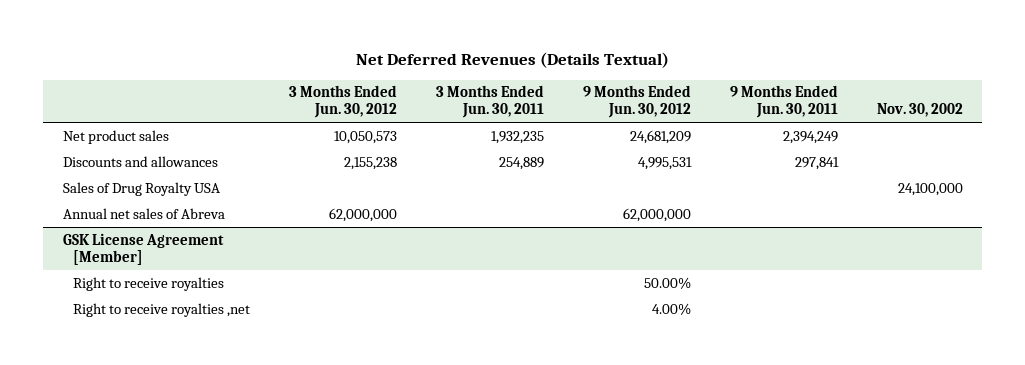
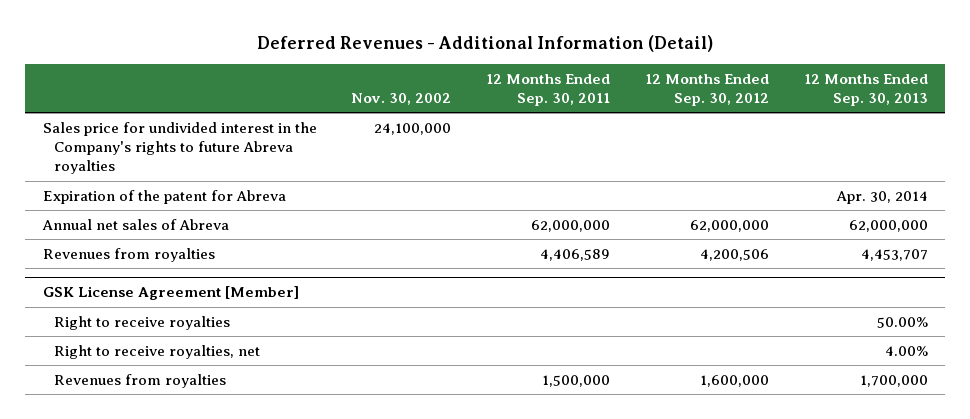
- Net Deferred Revenues (Details Textual)
+ Deferred Revenues - Additional Information (Detail)
- | 3 Months Ended Jun. 30, 2012 | 3 Months Ended Jun. 30, 2011 | 9 Months Ended Jun. 30, 2012 | 9 Months Ended Jun. 30, 2011 | Nov. 30, 2002
+ | Nov. 30, 2002 | 12 Months Ended Sep. 30, 2011 | 12 Months Ended Sep. 30, 2012 | 12 Months Ended Sep. 30, 2013
- Net product sales | 10,050,573 | 1,932,235 | 24,681,209 | 2,394,249 |
- Discounts and allowances | 2,155,238 | 254,889 | 4,995,531 | 297,841 |
- Sales of Drug Royalty USA | | | | | 24,100,000
+ Sales price for undivided interest in the Company's rights to future Abreva royalties | 24,100,000 | | |
+ Expiration of the patent for Abreva | | | | Apr. 30, 2014
+ Revenues from royalties | | 4,406,589 | 4,200,506 | 4,453,707
@ GSK License Agreement [Member]
- Right to receive royalties ,net | | | 4.00% | |
+ Right to receive royalties, net | | | | 4.00%
+ Revenues from royalties | | 1,500,000 | 1,600,000 | 1,700,000

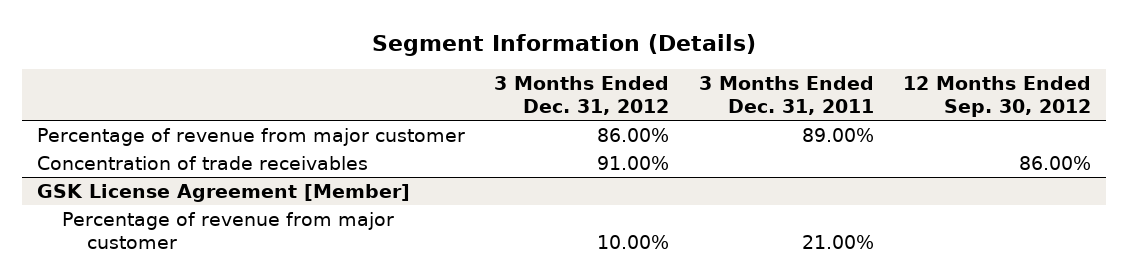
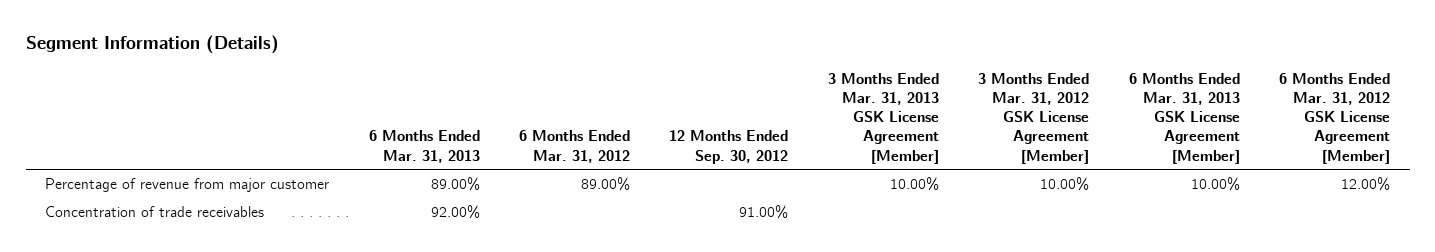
- | 3 Months Ended Dec. 31, 2012 | 3 Months Ended Dec. 31, 2011 | 12 Months Ended Sep. 30, 2012
+ | 6 Months Ended Mar. 31, 2013 | 6 Months Ended Mar. 31, 2012 | 12 Months Ended Sep. 30, 2012 | 3 Months Ended Mar. 31, 2013 GSK License Agreement [Member] | 3 Months Ended Mar. 31, 2012 GSK License Agreement [Member] | 6 Months Ended Mar. 31, 2013 GSK License Agreement [Member] | 6 Months Ended Mar. 31, 2012 GSK License Agreement [Member]
- Concentration of trade receivables | 91.00% | | 86.00%
- GSK License Agreement [Member]
- Percentage of revenue from major customer | 10.00% | 21.00% |
+ Concentration of trade receivables | 92.00% | | 91.00% | | | |

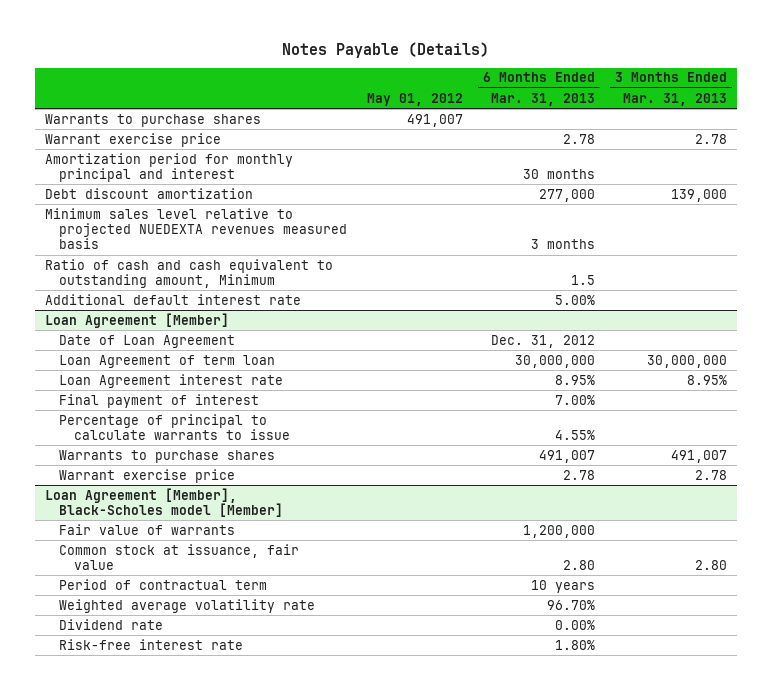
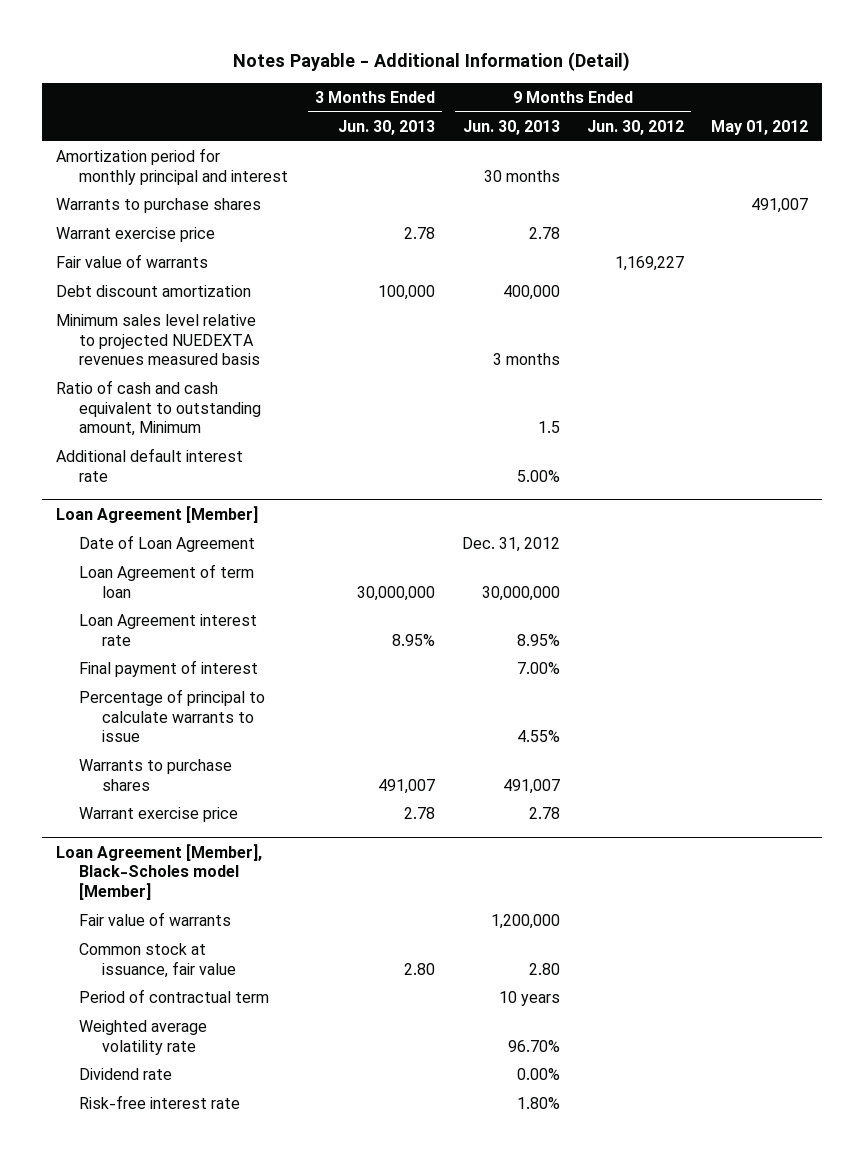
- Notes Payable (Details)
+ Notes Payable - Additional Information (Detail)
- | May 01, 2012 | 6 Months Ended Mar. 31, 2013 | 3 Months Ended Mar. 31, 2013
+ | 3 Months Ended Jun. 30, 2013 | 9 Months Ended Jun. 30, 2013 | 9 Months Ended Jun. 30, 2012 | May 01, 2012
moved up: Amortization period for monthly principal and interest | | 30 months | |
+ Fair value of warrants | | | 1,169,227 |

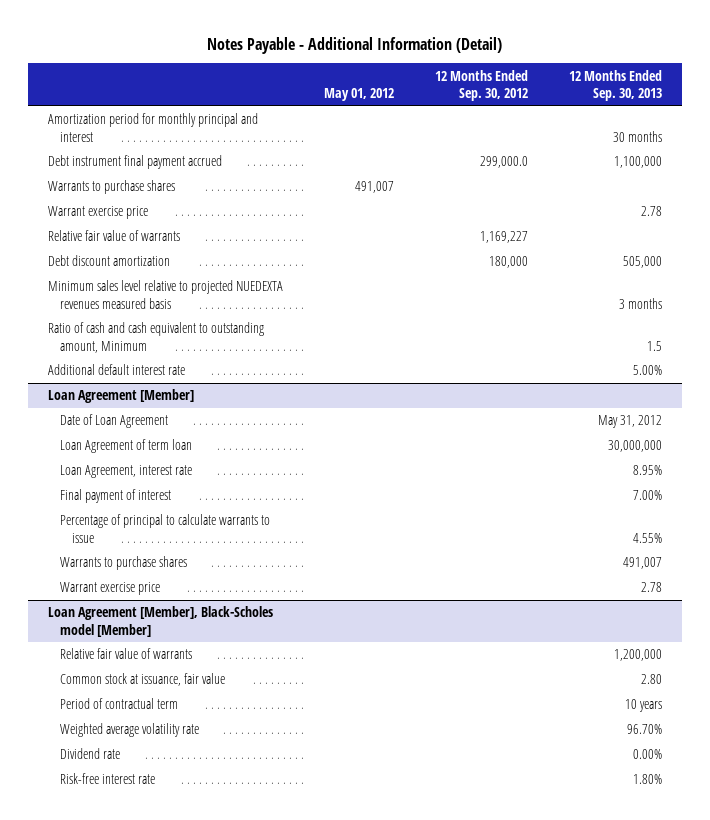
- | 3 Months Ended Jun. 30, 2013 | 9 Months Ended Jun. 30, 2013 | 9 Months Ended Jun. 30, 2012 | May 01, 2012
+ | May 01, 2012 | 12 Months Ended Sep. 30, 2012 | 12 Months Ended Sep. 30, 2013
+ Debt instrument final payment accrued | | 299,000.0 | 1,100,000
- Fair value of warrants | | | 1,169,227 |
+ Relative fair value of warrants | | 1,169,227 |
@ Loan Agreement [Member]
- Loan Agreement interest rate | 8.95% | 8.95% | |
+ Loan Agreement, interest rate | | | 8.95%
@ Loan Agreement [Member], Black-Scholes model [Member]
- Fair value of warrants | | 1,200,000 | |
+ Relative fair value of warrants | | | 1,200,000

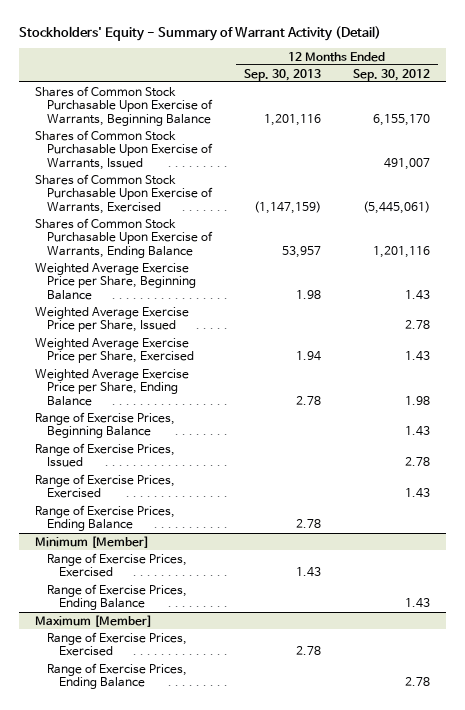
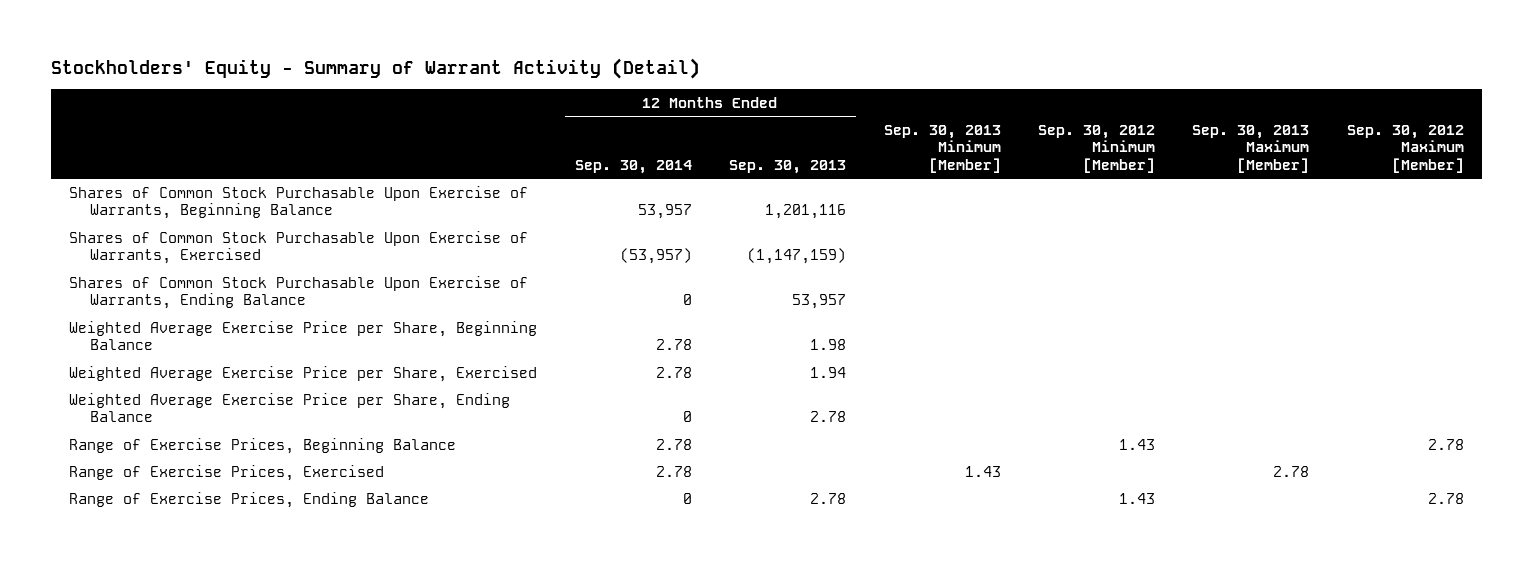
- | 12 Months Ended Sep. 30, 2013 | 12 Months Ended Sep. 30, 2012
+ | 12 Months Ended Sep. 30, 2014 | 12 Months Ended Sep. 30, 2013 | Sep. 30, 2013 Minimum [Member] | Sep. 30, 2012 Minimum [Member] | Sep. 30, 2013 Maximum [Member] | Sep. 30, 2012 Maximum [Member]
- Shares of Common Stock Purchasable Upon Exercise of Warrants, Issued | | 491,007
- Weighted Average Exercise Price per Share, Issued | | 2.78
- Range of Exercise Prices, Issued | | 2.78
- Minimum [Member]
- Range of Exercise Prices, Exercised | 1.43 |
- Range of Exercise Prices, Ending Balance | | 1.43
- Maximum [Member]
- Range of Exercise Prices, Exercised | 2.78 |
- Range of Exercise Prices, Ending Balance | | 2.78

